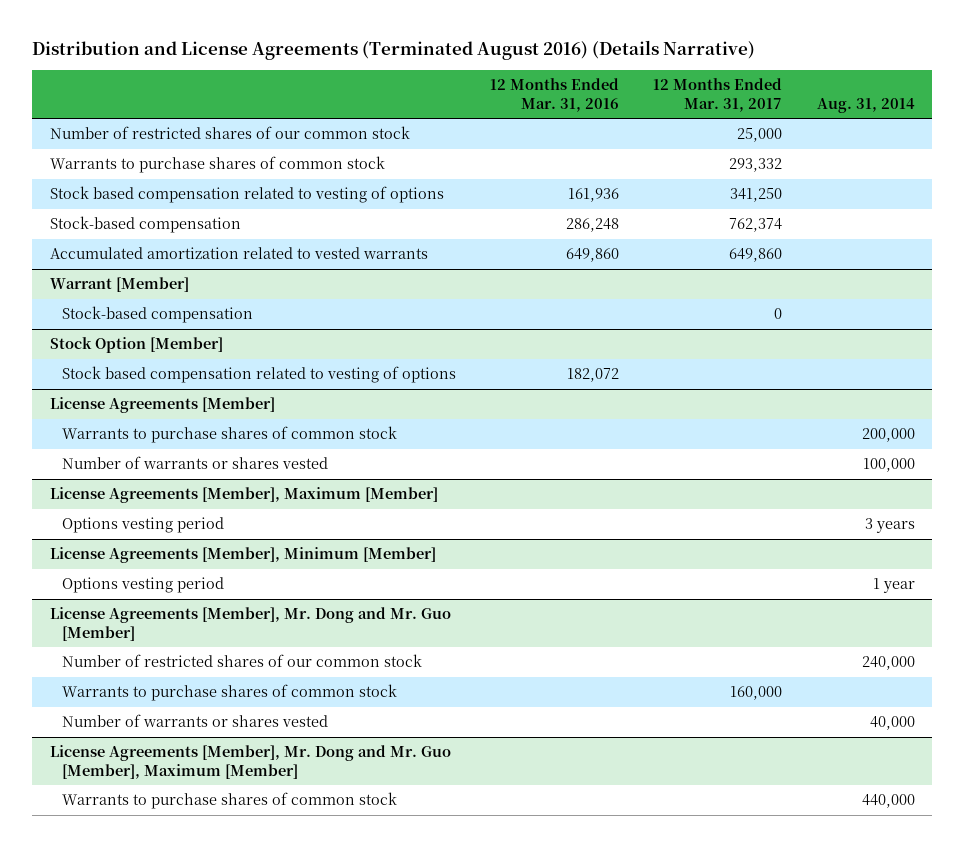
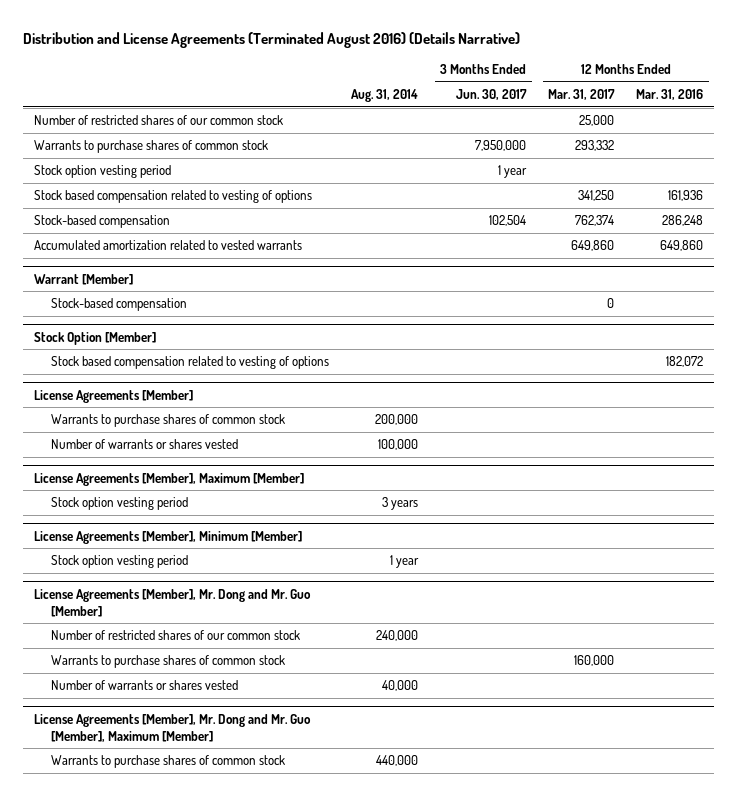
- | 12 Months Ended Mar. 31, 2016 | 12 Months Ended Mar. 31, 2017 | Aug. 31, 2014
+ | Aug. 31, 2014 | 3 Months Ended Jun. 30, 2017 | 12 Months Ended Mar. 31, 2017 | 12 Months Ended Mar. 31, 2016
+ Stock option vesting period | | 1 year | |
@ License Agreements [Member], Maximum [Member]
- Options vesting period | | | 3 years
+ Stock option vesting period | 3 years | | |
@ License Agreements [Member], Minimum [Member]
- Options vesting period | | | 1 year
+ Stock option vesting period | 1 year | | |

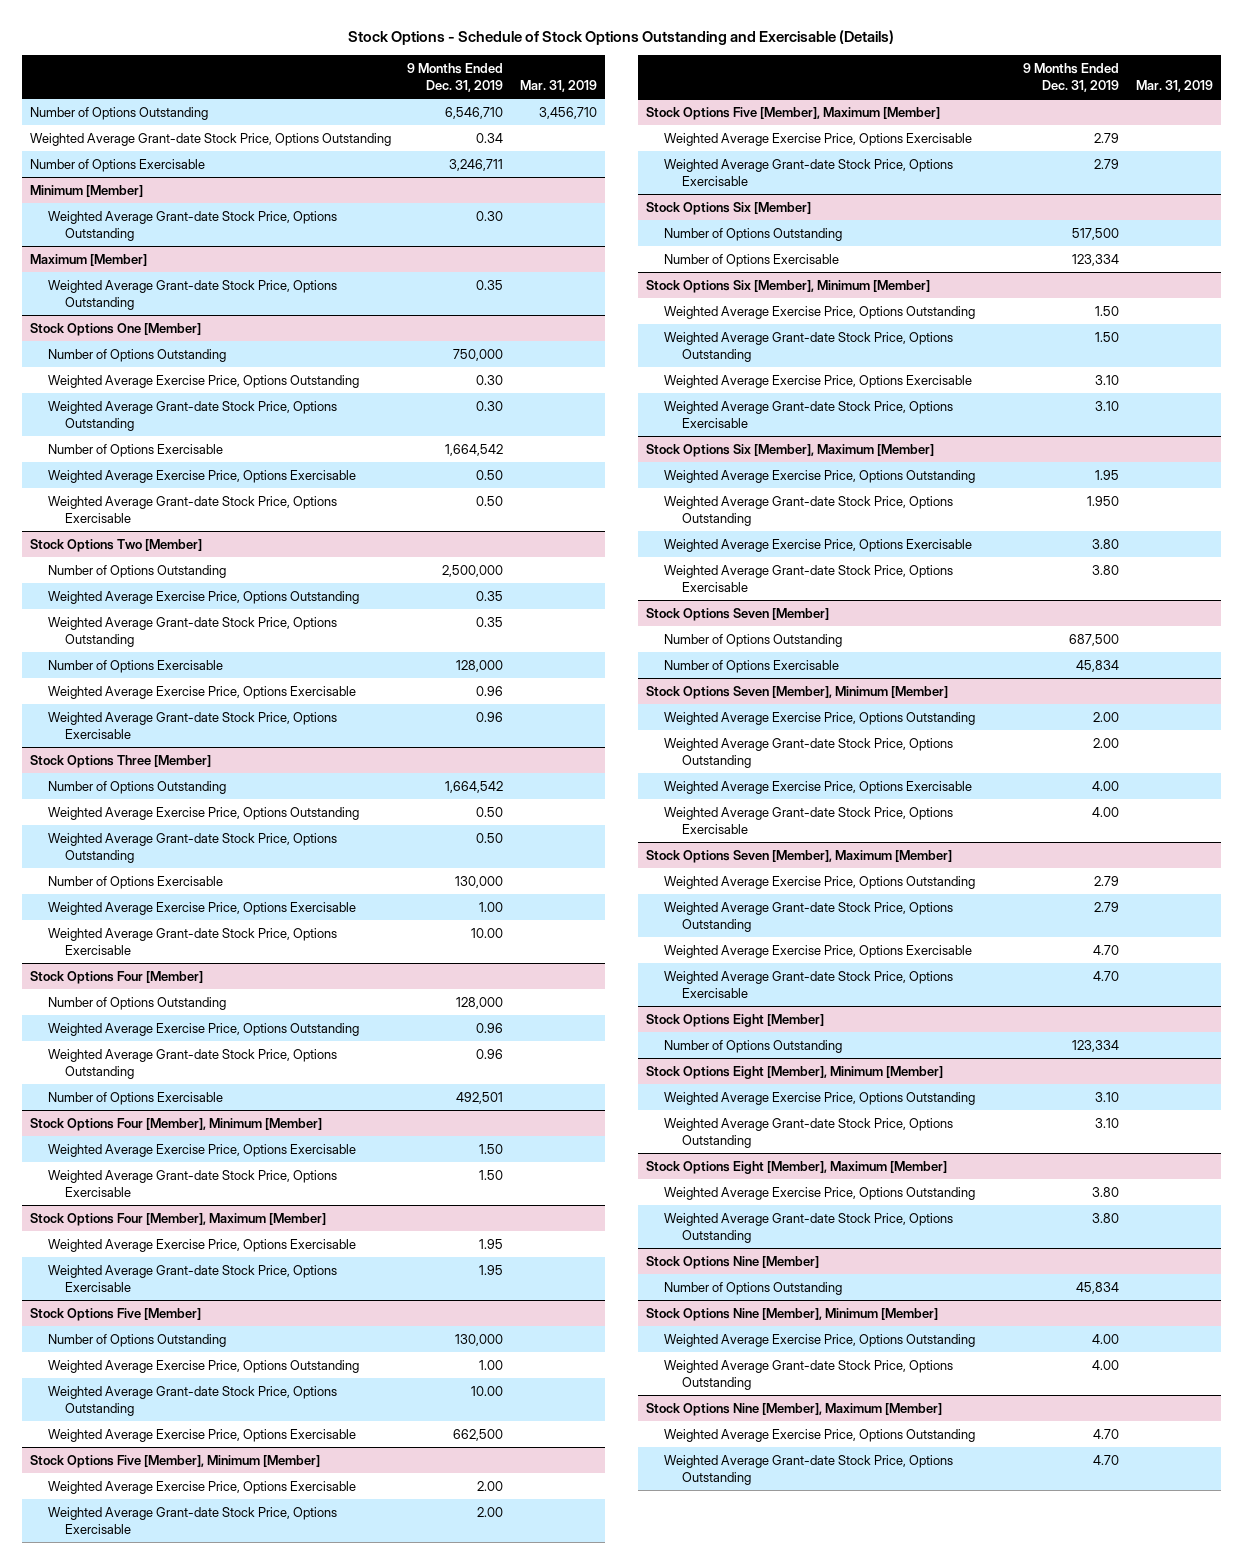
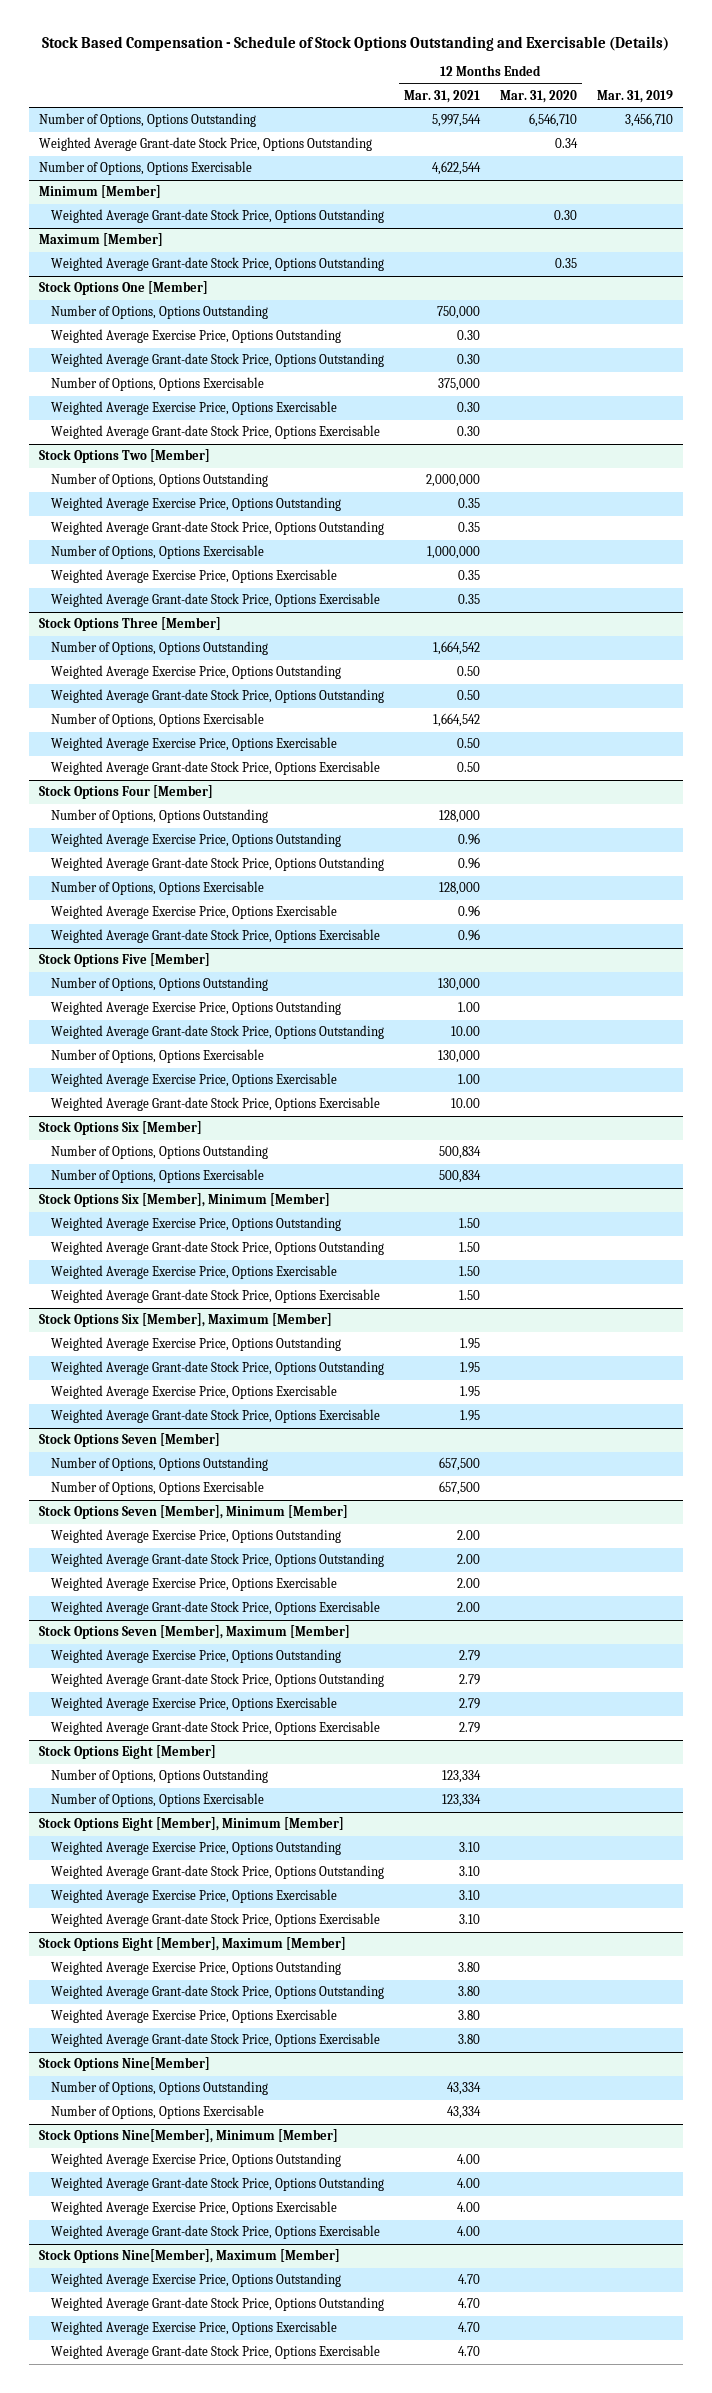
- Stock Options - Schedule of Stock Options Outstanding and Exercisable (Details)
+ Stock Based Compensation - Schedule of Stock Options Outstanding and Exercisable (Details)
- | 9 Months Ended Dec. 31, 2019 | Mar. 31, 2019
+ | 12 Months Ended Mar. 31, 2021 | 12 Months Ended Mar. 31, 2020 | Mar. 31, 2019
- Number of Options Outstanding | 6,546,710 | 3,456,710
+ Number of Options, Options Outstanding | 5,997,544 | 6,546,710 | 3,456,710
- Number of Options Exercisable | 3,246,711 |
+ Number of Options, Options Exercisable | 4,622,544 | |
@ Stock Options One [Member]
- Number of Options Outstanding | 750,000 |
+ Number of Options, Options Outstanding | 750,000 | |
- Number of Options Exercisable | 1,664,542 |
+ Number of Options, Options Exercisable | 375,000 | |
@ Stock Options Two [Member]
- Number of Options Outstanding | 2,500,000 |
+ Number of Options, Options Outstanding | 2,000,000 | |
- Number of Options Exercisable | 128,000 |
+ Number of Options, Options Exercisable | 1,000,000 | |
@ Stock Options Three [Member]
- Number of Options Outstanding | 1,664,542 |
+ Number of Options, Options Outstanding | 1,664,542 | |
- Number of Options Exercisable | 130,000 |
+ Number of Options, Options Exercisable | 1,664,542 | |
@ Stock Options Four [Member]
- Number of Options Outstanding | 128,000 |
+ Number of Options, Options Outstanding | 128,000 | |
- Number of Options Exercisable | 492,501 |
- Stock Options Four [Member], Minimum [Member]
- Weighted Average Exercise Price, Options Exercisable | 1.50 |
- Weighted Average Grant-date Stock Price, Options Exercisable | 1.50 |
- Stock Options Four [Member], Maximum [Member]
- Weighted Average Exercise Price, Options Exercisable | 1.95 |
- Weighted Average Grant-date Stock Price, Options Exercisable | 1.95 |
@ Stock Options Four [Member]
+ Number of Options, Options Exercisable | 128,000 | |
+ Weighted Average Exercise Price, Options Exercisable | 0.96 | |
+ Weighted Average Grant-date Stock Price, Options Exercisable | 0.96 | |
@ Stock Options Five [Member]
- Number of Options Outstanding | 130,000 |
+ Number of Options, Options Outstanding | 130,000 | |
+ Number of Options, Options Exercisable | 130,000 | |
- Stock Options Five [Member], Minimum [Member]
- Weighted Average Exercise Price, Options Exercisable | 2.00 |
- Weighted Average Grant-date Stock Price, Options Exercisable | 2.00 |
- Stock Options Five [Member], Maximum [Member]
- Weighted Average Exercise Price, Options Exercisable | 2.79 |
- Weighted Average Grant-date Stock Price, Options Exercisable | 2.79 |
@ Stock Options Five [Member]
+ Weighted Average Grant-date Stock Price, Options Exercisable | 10.00 | |
@ Stock Options Six [Member]
- Number of Options Outstanding | 517,500 |
- Number of Options Exercisable | 123,334 |
+ Number of Options, Options Outstanding | 500,834 | |
+ Number of Options, Options Exercisable | 500,834 | |
@ Stock Options Seven [Member]
- Number of Options Outstanding | 687,500 |
- Number of Options Exercisable | 45,834 |
+ Number of Options, Options Outstanding | 657,500 | |
+ Number of Options, Options Exercisable | 657,500 | |
@ Stock Options Eight [Member]
- Number of Options Outstanding | 123,334 |
+ Number of Options, Options Outstanding | 123,334 | |
+ Number of Options, Options Exercisable | 123,334 | |
@ Stock Options Eight [Member], Minimum [Member]
+ Weighted Average Exercise Price, Options Exercisable | 3.10 | |
+ Weighted Average Grant-date Stock Price, Options Exercisable | 3.10 | |
- Stock Options Nine [Member]
- Number of Options Outstanding | 45,834 |
- Stock Options Nine [Member], Minimum [Member]
@ Stock Options Eight [Member], Maximum [Member]
+ Weighted Average Exercise Price, Options Exercisable | 3.80 | |
+ Weighted Average Grant-date Stock Price, Options Exercisable | 3.80 | |
+ Stock Options Nine[Member]
+ Number of Options, Options Outstanding | 43,334 | |
+ Number of Options, Options Exercisable | 43,334 | |
+ Stock Options Nine[Member], Minimum [Member]
- Stock Options Nine [Member], Maximum [Member]
+ Weighted Average Exercise Price, Options Exercisable | 4.00 | |
+ Weighted Average Grant-date Stock Price, Options Exercisable | 4.00 | |
+ Stock Options Nine[Member], Maximum [Member]
+ Weighted Average Exercise Price, Options Exercisable | 4.70 | |
+ Weighted Average Grant-date Stock Price, Options Exercisable | 4.70 | |

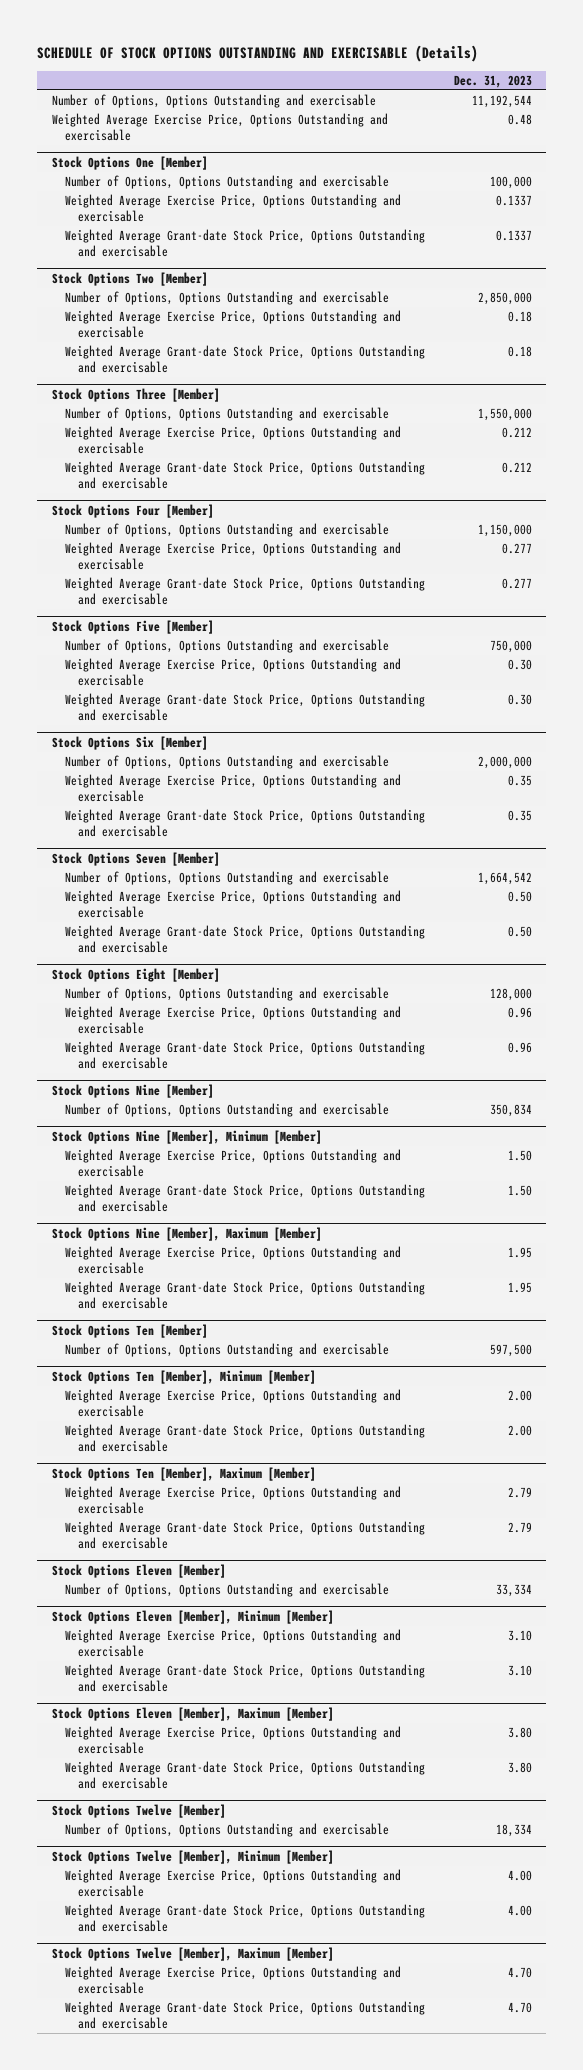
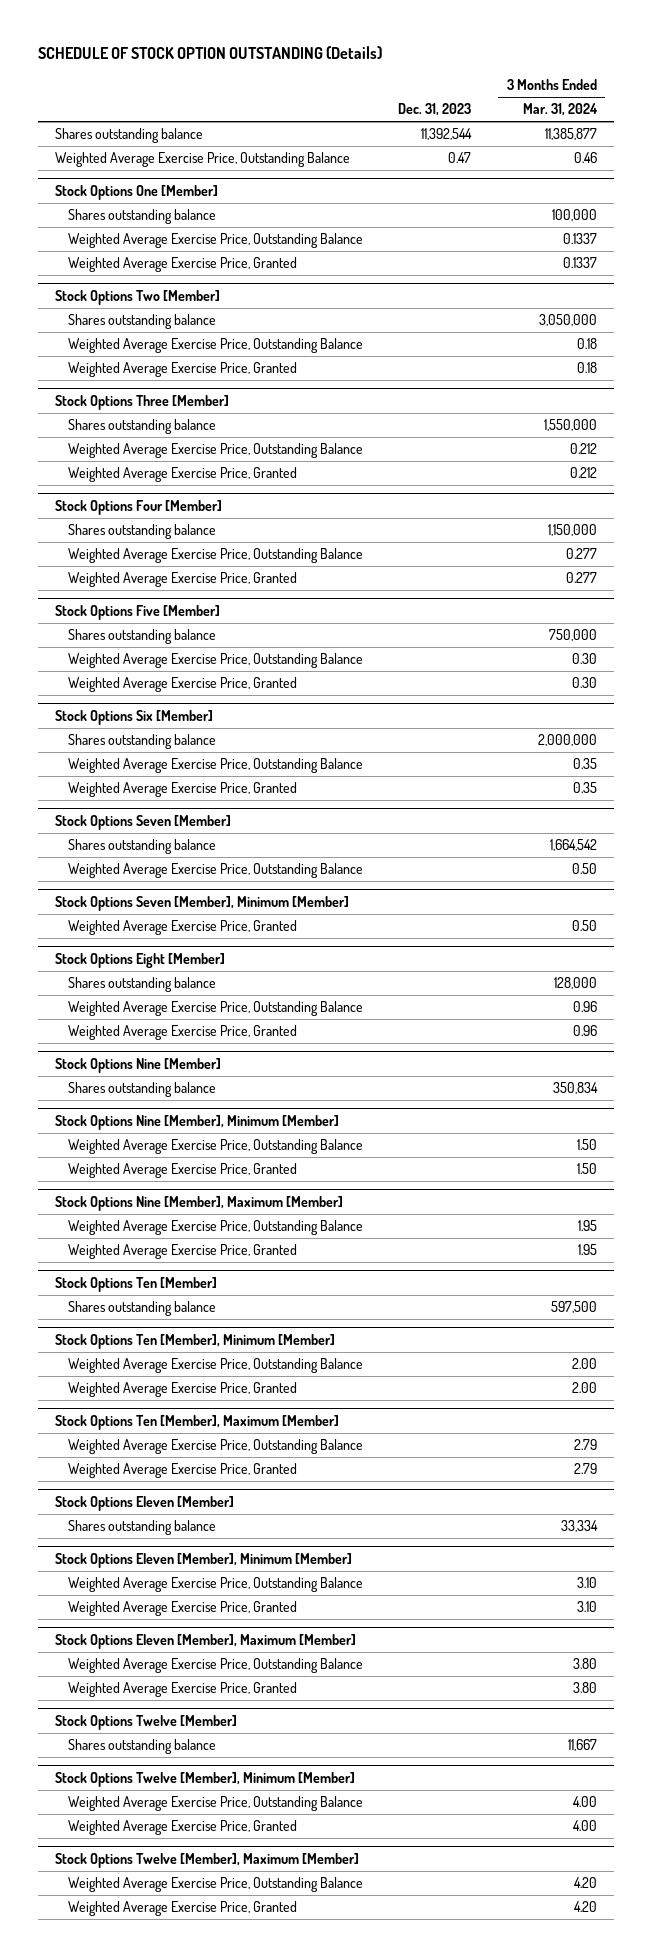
- SCHEDULE OF STOCK OPTIONS OUTSTANDING AND EXERCISABLE (Details)
+ SCHEDULE OF STOCK OPTION OUTSTANDING (Details)
- | Dec. 31, 2023
+ | Dec. 31, 2023 | 3 Months Ended Mar. 31, 2024
- Number of Options, Options Outstanding and exercisable | 11,192,544
- Weighted Average Exercise Price, Options Outstanding and exercisable | 0.48
+ Shares outstanding balance | 11,392,544 | 11,385,877
+ Weighted Average Exercise Price, Outstanding Balance | 0.47 | 0.46
@ Stock Options One [Member]
- Number of Options, Options Outstanding and exercisable | 100,000
- Weighted Average Exercise Price, Options Outstanding and exercisable | 0.1337
- Weighted Average Grant-date Stock Price, Options Outstanding and exercisable | 0.1337
+ Shares outstanding balance | | 100,000
+ Weighted Average Exercise Price, Outstanding Balance | | 0.1337
+ Weighted Average Exercise Price, Granted | | 0.1337
@ Stock Options Two [Member]
- Number of Options, Options Outstanding and exercisable | 2,850,000
- Weighted Average Exercise Price, Options Outstanding and exercisable | 0.18
- Weighted Average Grant-date Stock Price, Options Outstanding and exercisable | 0.18
+ Shares outstanding balance | | 3,050,000
+ Weighted Average Exercise Price, Outstanding Balance | | 0.18
+ Weighted Average Exercise Price, Granted | | 0.18
@ Stock Options Three [Member]
- Number of Options, Options Outstanding and exercisable | 1,550,000
- Weighted Average Exercise Price, Options Outstanding and exercisable | 0.212
- Weighted Average Grant-date Stock Price, Options Outstanding and exercisable | 0.212
+ Shares outstanding balance | | 1,550,000
+ Weighted Average Exercise Price, Outstanding Balance | | 0.212
+ Weighted Average Exercise Price, Granted | | 0.212
@ Stock Options Four [Member]
- Number of Options, Options Outstanding and exercisable | 1,150,000
- Weighted Average Exercise Price, Options Outstanding and exercisable | 0.277
- Weighted Average Grant-date Stock Price, Options Outstanding and exercisable | 0.277
+ Shares outstanding balance | | 1,150,000
+ Weighted Average Exercise Price, Outstanding Balance | | 0.277
+ Weighted Average Exercise Price, Granted | | 0.277
@ Stock Options Five [Member]
- Number of Options, Options Outstanding and exercisable | 750,000
- Weighted Average Exercise Price, Options Outstanding and exercisable | 0.30
- Weighted Average Grant-date Stock Price, Options Outstanding and exercisable | 0.30
+ Shares outstanding balance | | 750,000
+ Weighted Average Exercise Price, Outstanding Balance | | 0.30
+ Weighted Average Exercise Price, Granted | | 0.30
@ Stock Options Six [Member]
- Number of Options, Options Outstanding and exercisable | 2,000,000
- Weighted Average Exercise Price, Options Outstanding and exercisable | 0.35
- Weighted Average Grant-date Stock Price, Options Outstanding and exercisable | 0.35
+ Shares outstanding balance | | 2,000,000
+ Weighted Average Exercise Price, Outstanding Balance | | 0.35
+ Weighted Average Exercise Price, Granted | | 0.35
@ Stock Options Seven [Member]
- Number of Options, Options Outstanding and exercisable | 1,664,542
- Weighted Average Exercise Price, Options Outstanding and exercisable | 0.50
- Weighted Average Grant-date Stock Price, Options Outstanding and exercisable | 0.50
+ Shares outstanding balance | | 1,664,542
+ Weighted Average Exercise Price, Outstanding Balance | | 0.50
+ Stock Options Seven [Member], Minimum [Member]
+ Weighted Average Exercise Price, Granted | | 0.50
@ Stock Options Eight [Member]
- Number of Options, Options Outstanding and exercisable | 128,000
- Weighted Average Exercise Price, Options Outstanding and exercisable | 0.96
- Weighted Average Grant-date Stock Price, Options Outstanding and exercisable | 0.96
+ Shares outstanding balance | | 128,000
+ Weighted Average Exercise Price, Outstanding Balance | | 0.96
+ Weighted Average Exercise Price, Granted | | 0.96
@ Stock Options Nine [Member]
- Number of Options, Options Outstanding and exercisable | 350,834
+ Shares outstanding balance | | 350,834
@ Stock Options Nine [Member], Minimum [Member]
- Weighted Average Exercise Price, Options Outstanding and exercisable | 1.50
- Weighted Average Grant-date Stock Price, Options Outstanding and exercisable | 1.50
+ Weighted Average Exercise Price, Outstanding Balance | | 1.50
+ Weighted Average Exercise Price, Granted | | 1.50
@ Stock Options Nine [Member], Maximum [Member]
- Weighted Average Exercise Price, Options Outstanding and exercisable | 1.95
- Weighted Average Grant-date Stock Price, Options Outstanding and exercisable | 1.95
+ Weighted Average Exercise Price, Outstanding Balance | | 1.95
+ Weighted Average Exercise Price, Granted | | 1.95
@ Stock Options Ten [Member]
- Number of Options, Options Outstanding and exercisable | 597,500
+ Shares outstanding balance | | 597,500
@ Stock Options Ten [Member], Minimum [Member]
- Weighted Average Exercise Price, Options Outstanding and exercisable | 2.00
- Weighted Average Grant-date Stock Price, Options Outstanding and exercisable | 2.00
+ Weighted Average Exercise Price, Outstanding Balance | | 2.00
+ Weighted Average Exercise Price, Granted | | 2.00
@ Stock Options Ten [Member], Maximum [Member]
- Weighted Average Exercise Price, Options Outstanding and exercisable | 2.79
- Weighted Average Grant-date Stock Price, Options Outstanding and exercisable | 2.79
+ Weighted Average Exercise Price, Outstanding Balance | | 2.79
+ Weighted Average Exercise Price, Granted | | 2.79
@ Stock Options Eleven [Member]
- Number of Options, Options Outstanding and exercisable | 33,334
+ Shares outstanding balance | | 33,334
@ Stock Options Eleven [Member], Minimum [Member]
- Weighted Average Exercise Price, Options Outstanding and exercisable | 3.10
- Weighted Average Grant-date Stock Price, Options Outstanding and exercisable | 3.10
+ Weighted Average Exercise Price, Outstanding Balance | | 3.10
+ Weighted Average Exercise Price, Granted | | 3.10
@ Stock Options Eleven [Member], Maximum [Member]
- Weighted Average Exercise Price, Options Outstanding and exercisable | 3.80
- Weighted Average Grant-date Stock Price, Options Outstanding and exercisable | 3.80
+ Weighted Average Exercise Price, Outstanding Balance | | 3.80
+ Weighted Average Exercise Price, Granted | | 3.80
@ Stock Options Twelve [Member]
- Number of Options, Options Outstanding and exercisable | 18,334
+ Shares outstanding balance | | 11,667
@ Stock Options Twelve [Member], Minimum [Member]
- Weighted Average Exercise Price, Options Outstanding and exercisable | 4.00
- Weighted Average Grant-date Stock Price, Options Outstanding and exercisable | 4.00
+ Weighted Average Exercise Price, Outstanding Balance | | 4.00
+ Weighted Average Exercise Price, Granted | | 4.00
@ Stock Options Twelve [Member], Maximum [Member]
- Weighted Average Exercise Price, Options Outstanding and exercisable | 4.70
- Weighted Average Grant-date Stock Price, Options Outstanding and exercisable | 4.70
+ Weighted Average Exercise Price, Outstanding Balance | | 4.20
+ Weighted Average Exercise Price, Granted | | 4.20

